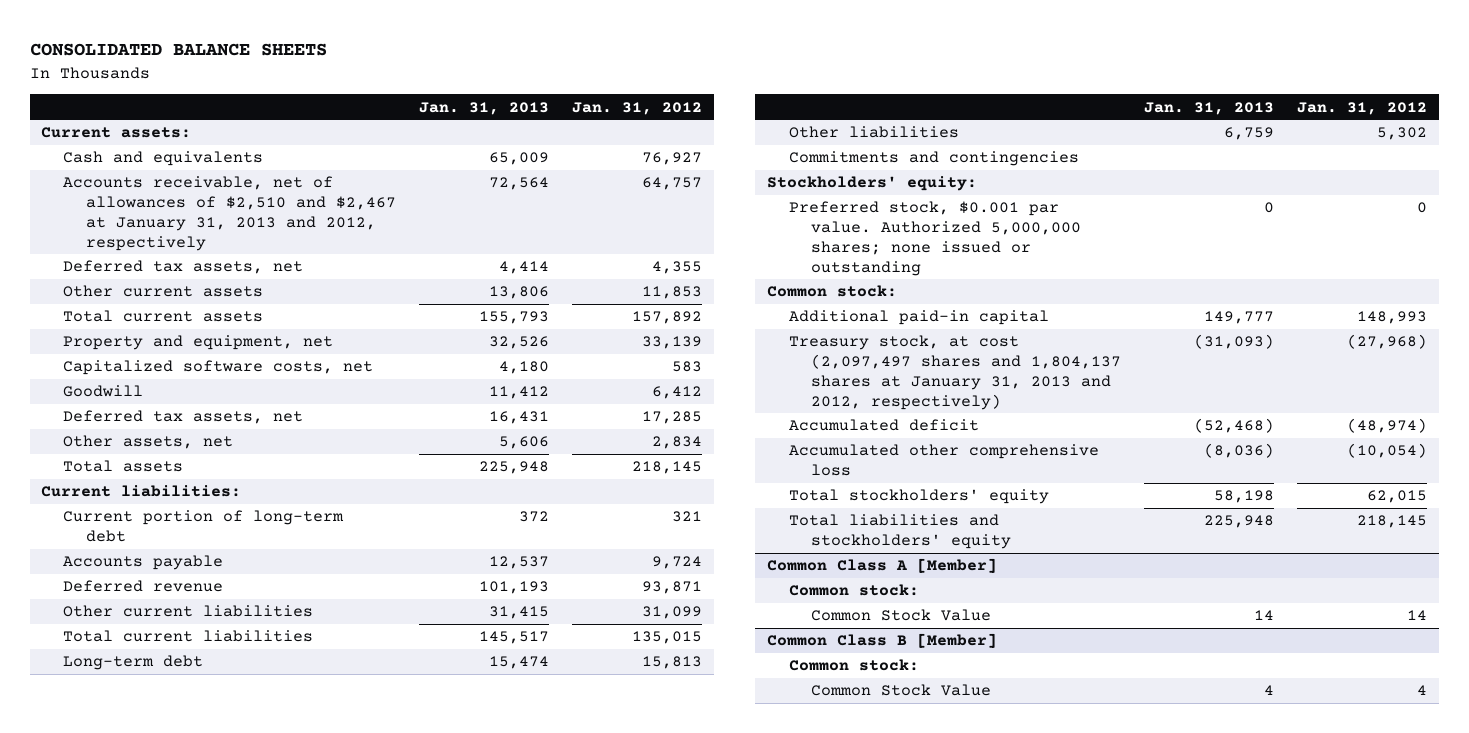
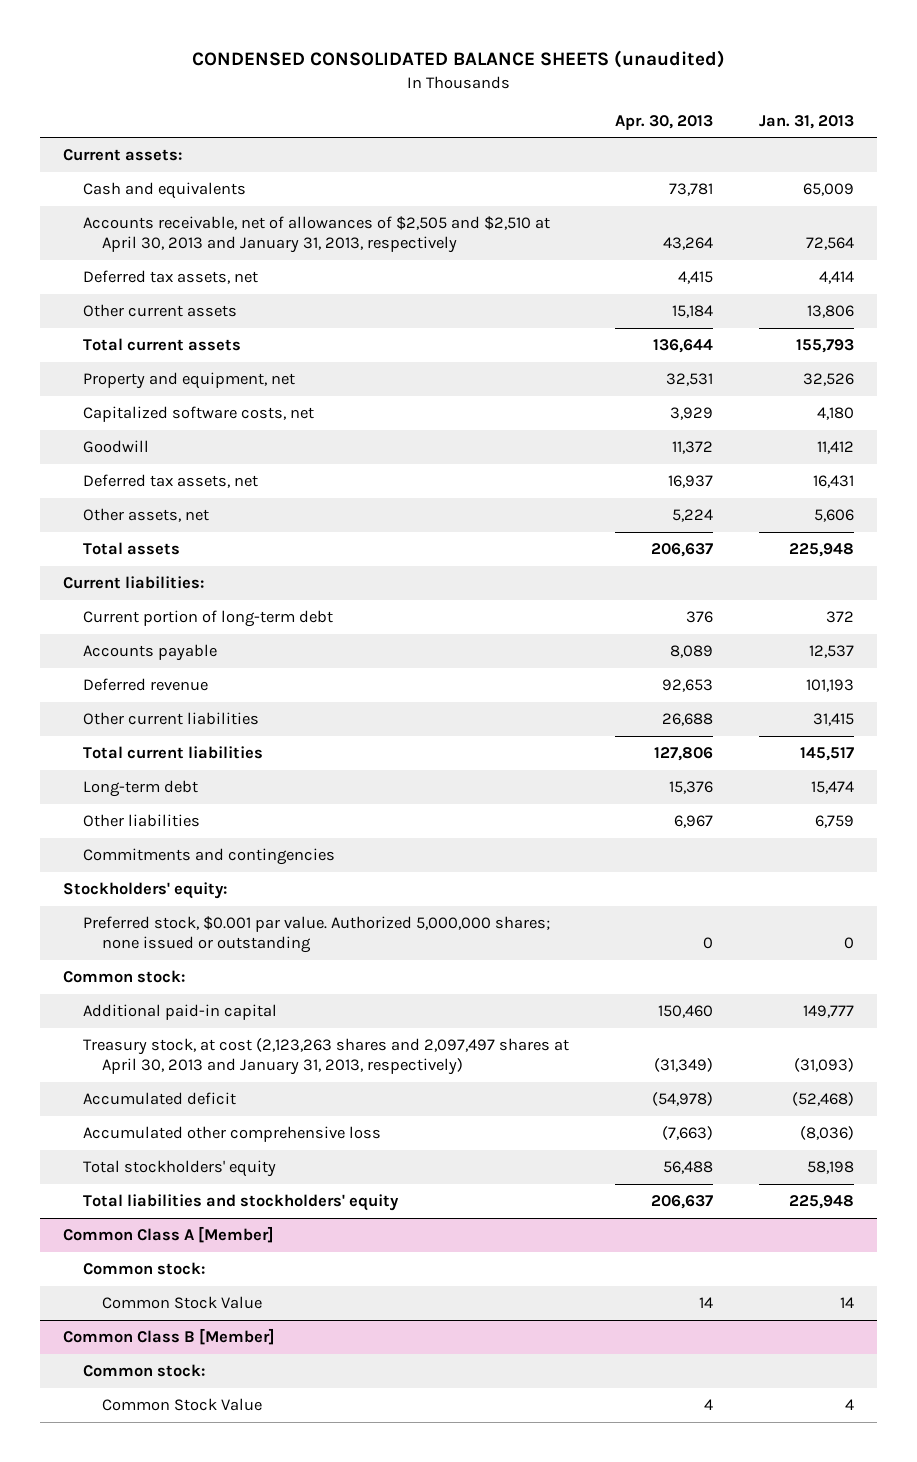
- CONSOLIDATED BALANCE SHEETS
+ CONDENSED CONSOLIDATED BALANCE SHEETS (unaudited)
- | Jan. 31, 2013 | Jan. 31, 2012
+ | Apr. 30, 2013 | Jan. 31, 2013
- Accounts receivable, net of allowances of $2,510 and $2,467 at January 31, 2013 and 2012, respectively | 72,564 | 64,757
+ Accounts receivable, net of allowances of $2,505 and $2,510 at April 30, 2013 and January 31, 2013, respectively | 43,264 | 72,564
- Treasury stock, at cost (2,097,497 shares and 1,804,137 shares at January 31, 2013 and 2012, respectively) | (31,093) | (27,968)
+ Treasury stock, at cost (2,123,263 shares and 2,097,497 shares at April 30, 2013 and January 31, 2013, respectively) | (31,349) | (31,093)

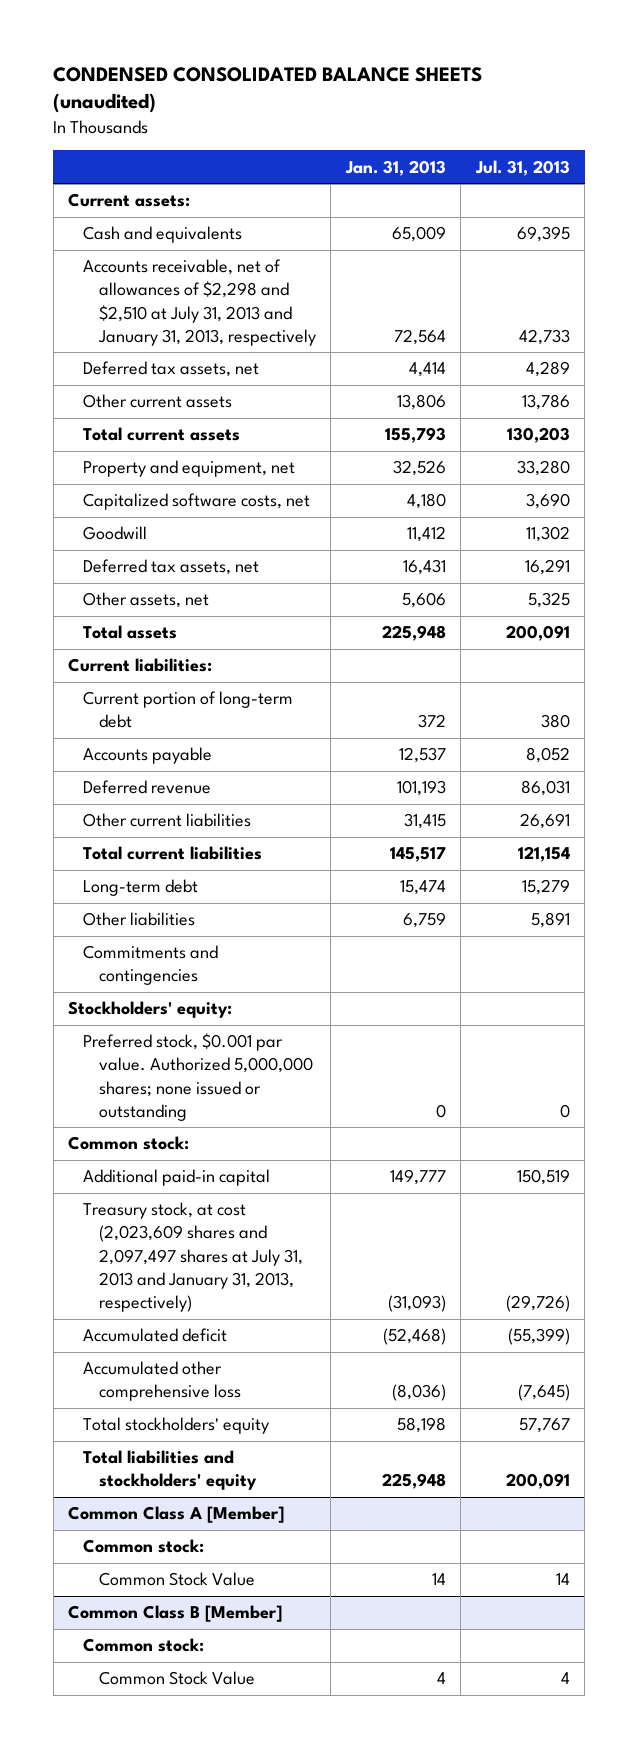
- | Apr. 30, 2013 | Jan. 31, 2013
+ | Jan. 31, 2013 | Jul. 31, 2013
- Accounts receivable, net of allowances of $2,505 and $2,510 at April 30, 2013 and January 31, 2013, respectively | 43,264 | 72,564
+ Accounts receivable, net of allowances of $2,298 and $2,510 at July 31, 2013 and January 31, 2013, respectively | 72,564 | 42,733
- Treasury stock, at cost (2,123,263 shares and 2,097,497 shares at April 30, 2013 and January 31, 2013, respectively) | (31,349) | (31,093)
+ Treasury stock, at cost (2,023,609 shares and 2,097,497 shares at July 31, 2013 and January 31, 2013, respectively) | (31,093) | (29,726)

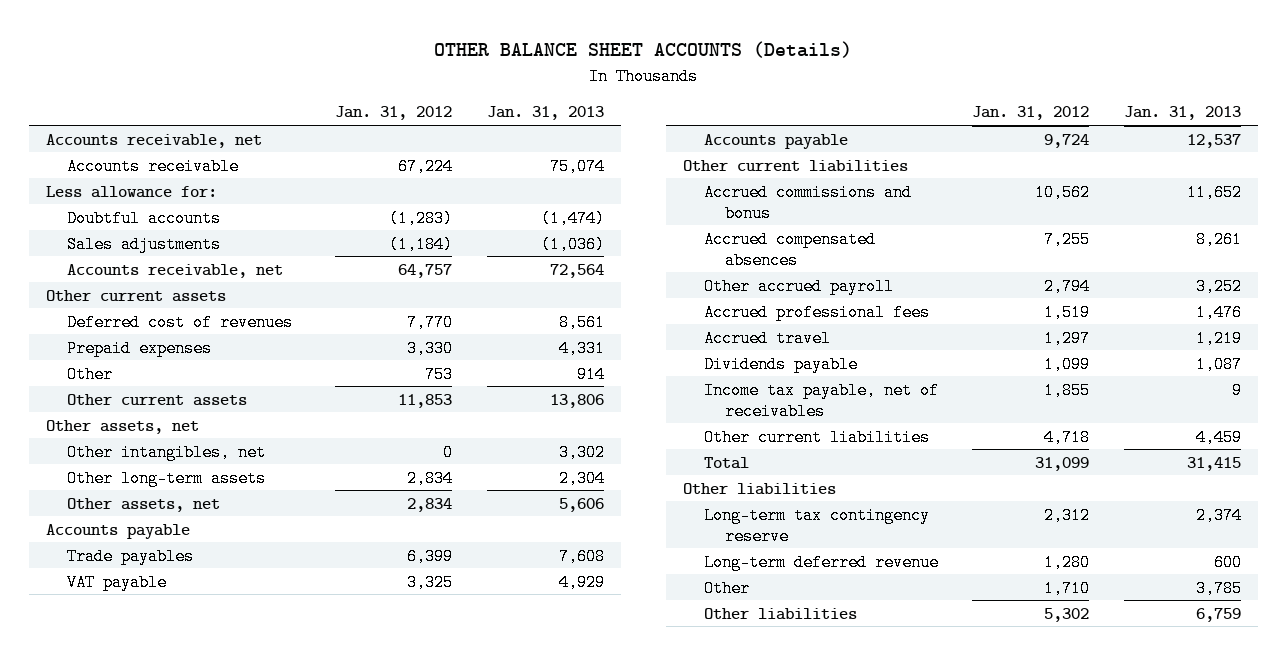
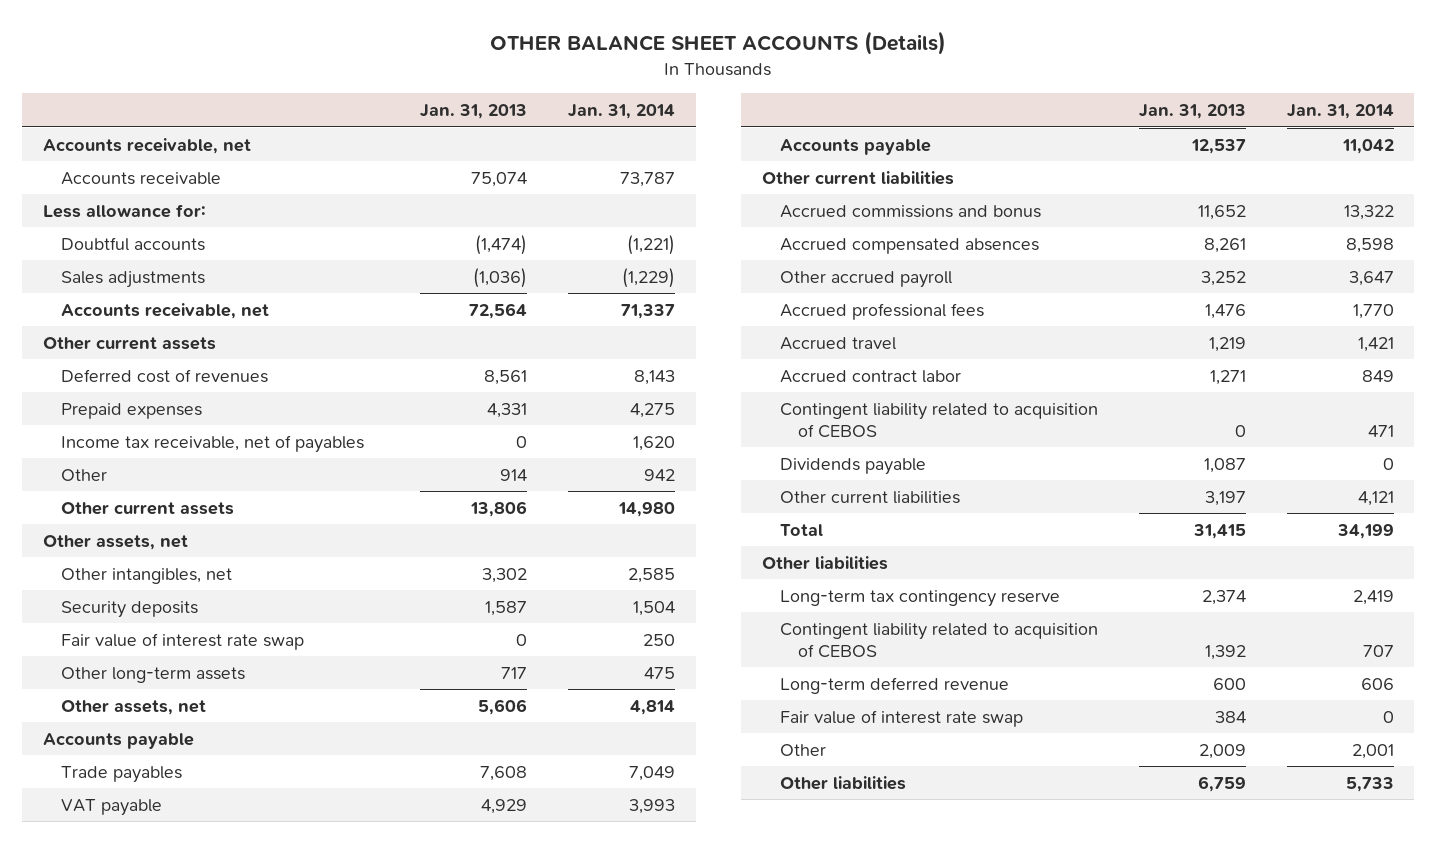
- | Jan. 31, 2012 | Jan. 31, 2013
+ | Jan. 31, 2013 | Jan. 31, 2014
+ Income tax receivable, net of payables | 0 | 1,620
- Other long-term assets | 2,834 | 2,304
+ Security deposits | 1,587 | 1,504
+ Fair value of interest rate swap | 0 | 250
+ Other long-term assets | 717 | 475
+ Accrued contract labor | 1,271 | 849
+ Contingent liability related to acquisition of CEBOS | 0 | 471
- Income tax payable, net of receivables | 1,855 | 9
- Other current liabilities | 4,718 | 4,459
+ Other current liabilities | 3,197 | 4,121
+ Contingent liability related to acquisition of CEBOS | 1,392 | 707
- Other | 1,710 | 3,785
+ Fair value of interest rate swap | 384 | 0
+ Other | 2,009 | 2,001

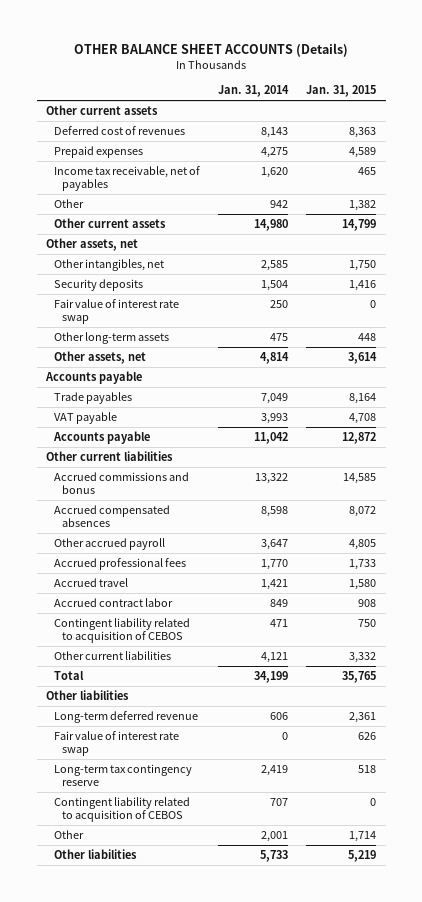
- | Jan. 31, 2013 | Jan. 31, 2014
+ | Jan. 31, 2014 | Jan. 31, 2015
- Accounts receivable, net
- Accounts receivable | 75,074 | 73,787
- Less allowance for:
- Doubtful accounts | (1,474) | (1,221)
- Sales adjustments | (1,036) | (1,229)
- Accounts receivable, net | 72,564 | 71,337
- Dividends payable | 1,087 | 0
moved down: Long-term tax contingency reserve | 2,419 | 518
moved down: Contingent liability related to acquisition of CEBOS | 707 | 0

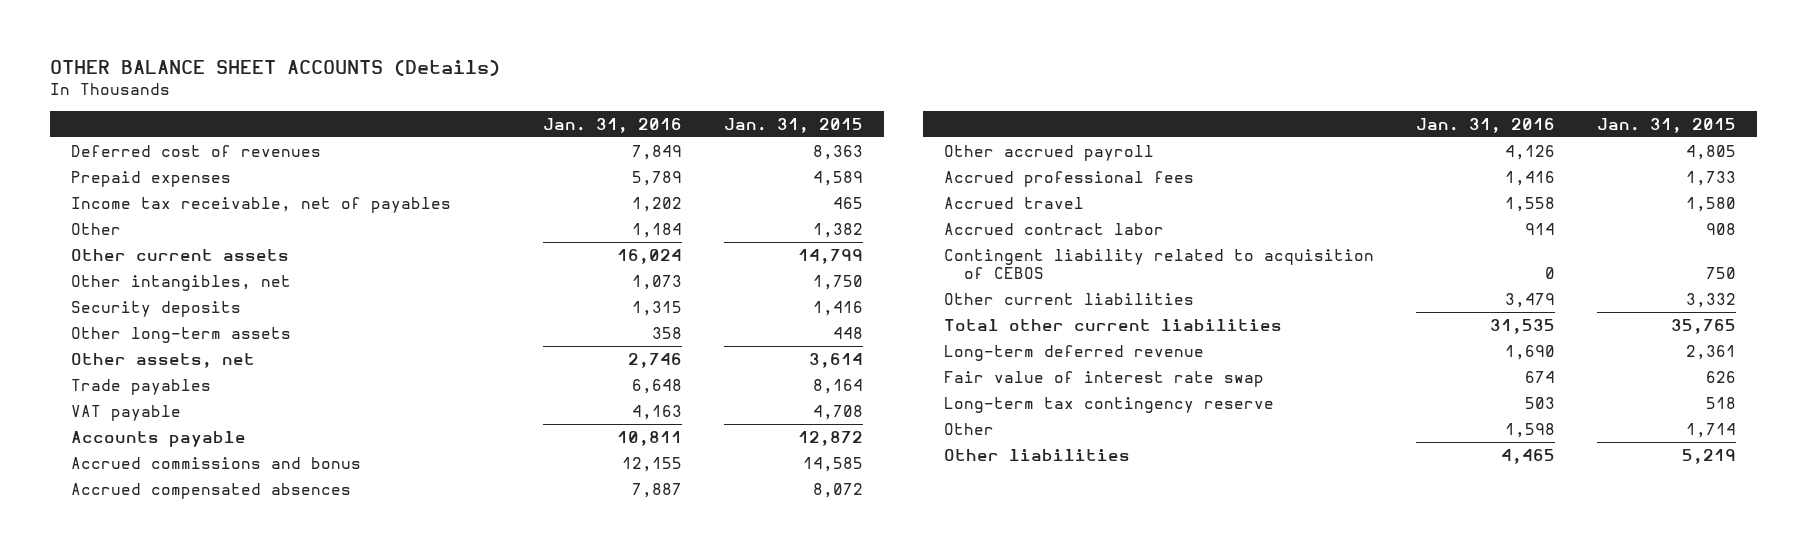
- | Jan. 31, 2014 | Jan. 31, 2015
+ | Jan. 31, 2016 | Jan. 31, 2015
- Other current assets
- Other assets, net
- Fair value of interest rate swap | 250 | 0
- Accounts payable
- Other current liabilities
- Total | 34,199 | 35,765
- Other liabilities
+ Total other current liabilities | 31,535 | 35,765
- Contingent liability related to acquisition of CEBOS | 707 | 0

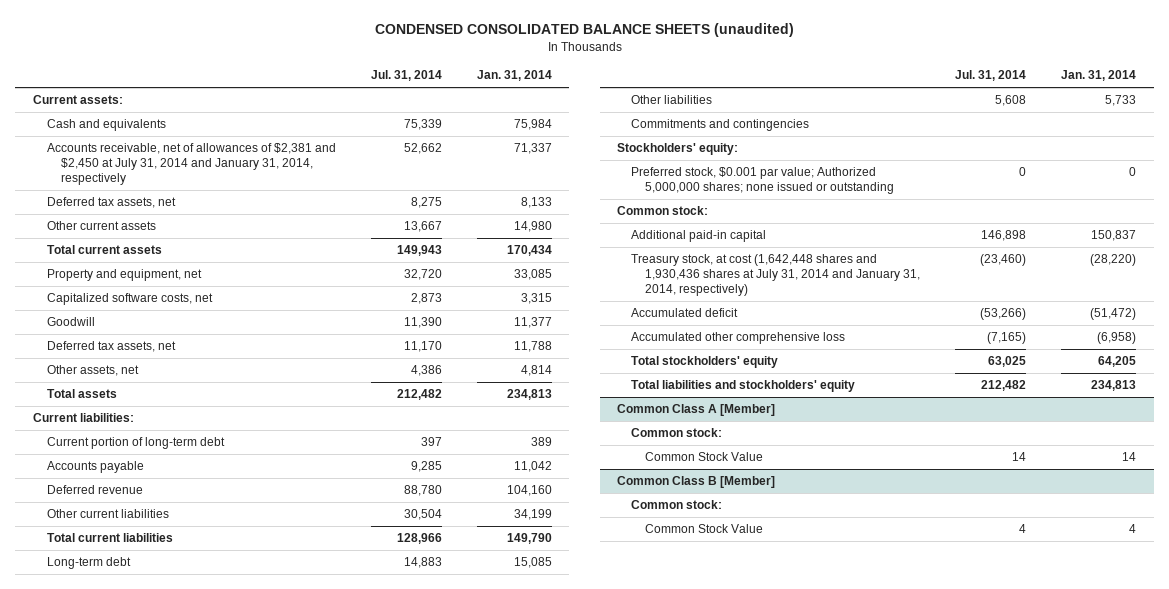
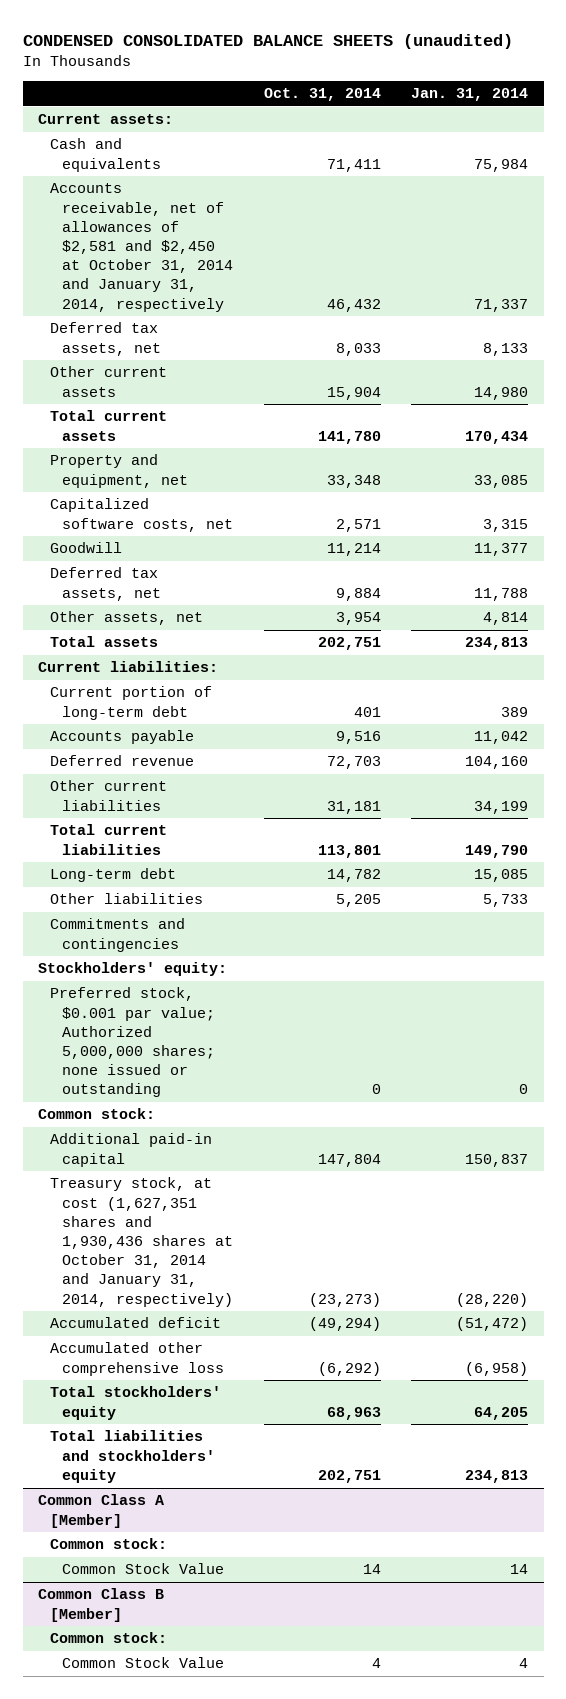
- | Jul. 31, 2014 | Jan. 31, 2014
+ | Oct. 31, 2014 | Jan. 31, 2014
- Accounts receivable, net of allowances of $2,381 and $2,450 at July 31, 2014 and January 31, 2014, respectively | 52,662 | 71,337
+ Accounts receivable, net of allowances of $2,581 and $2,450 at October 31, 2014 and January 31, 2014, respectively | 46,432 | 71,337
- Treasury stock, at cost (1,642,448 shares and 1,930,436 shares at July 31, 2014 and January 31, 2014, respectively) | (23,460) | (28,220)
+ Treasury stock, at cost (1,627,351 shares and 1,930,436 shares at October 31, 2014 and January 31, 2014, respectively) | (23,273) | (28,220)

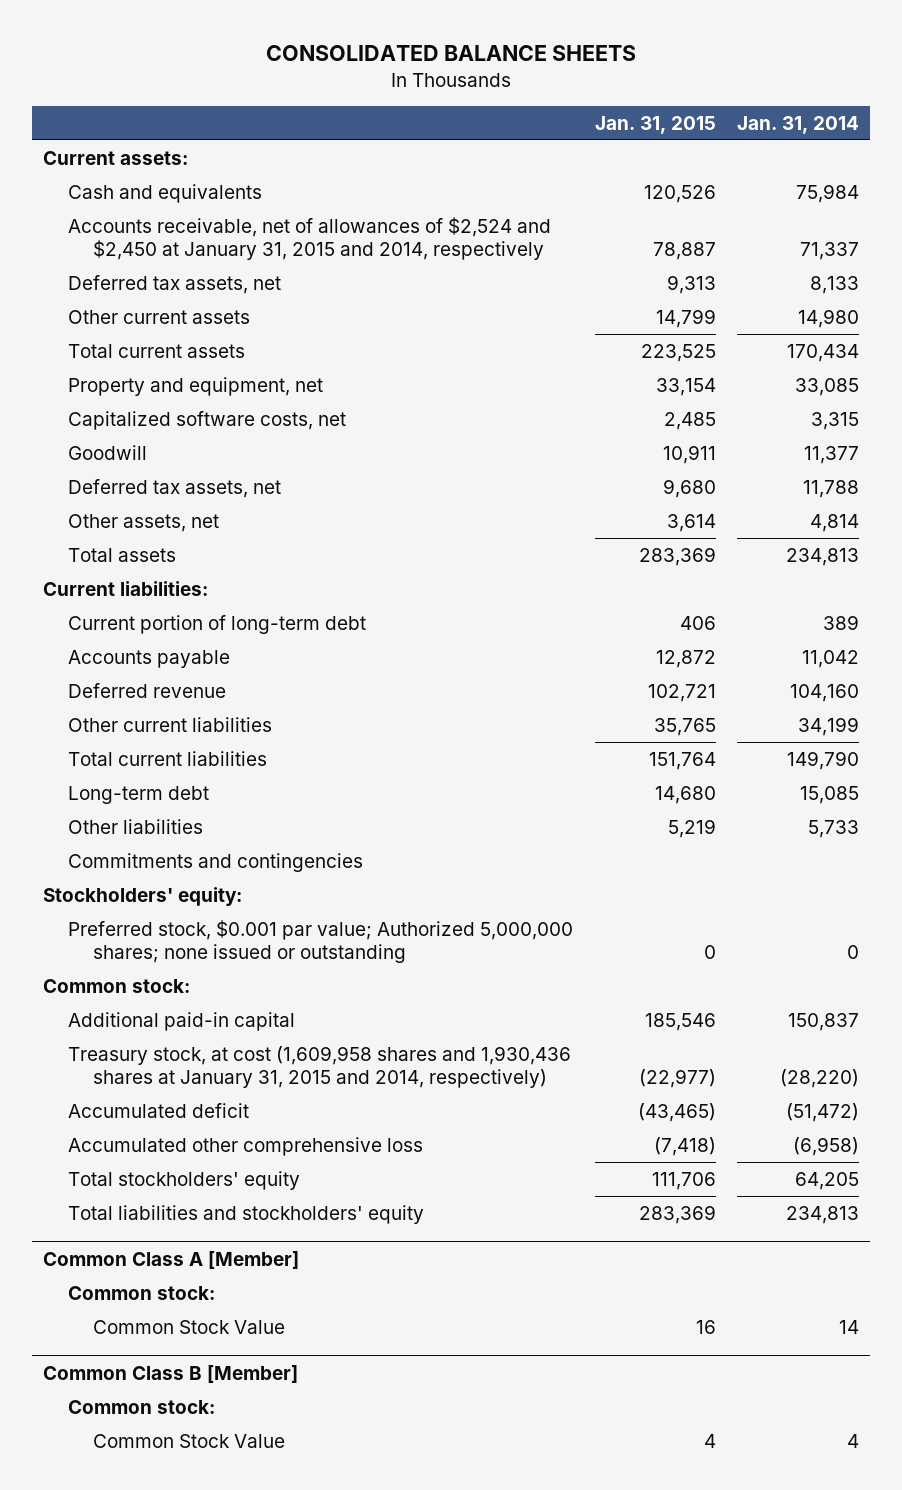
- CONDENSED CONSOLIDATED BALANCE SHEETS (unaudited)
+ CONSOLIDATED BALANCE SHEETS
- | Oct. 31, 2014 | Jan. 31, 2014
+ | Jan. 31, 2015 | Jan. 31, 2014
- Accounts receivable, net of allowances of $2,581 and $2,450 at October 31, 2014 and January 31, 2014, respectively | 46,432 | 71,337
+ Accounts receivable, net of allowances of $2,524 and $2,450 at January 31, 2015 and 2014, respectively | 78,887 | 71,337
- Treasury stock, at cost (1,627,351 shares and 1,930,436 shares at October 31, 2014 and January 31, 2014, respectively) | (23,273) | (28,220)
+ Treasury stock, at cost (1,609,958 shares and 1,930,436 shares at January 31, 2015 and 2014, respectively) | (22,977) | (28,220)

